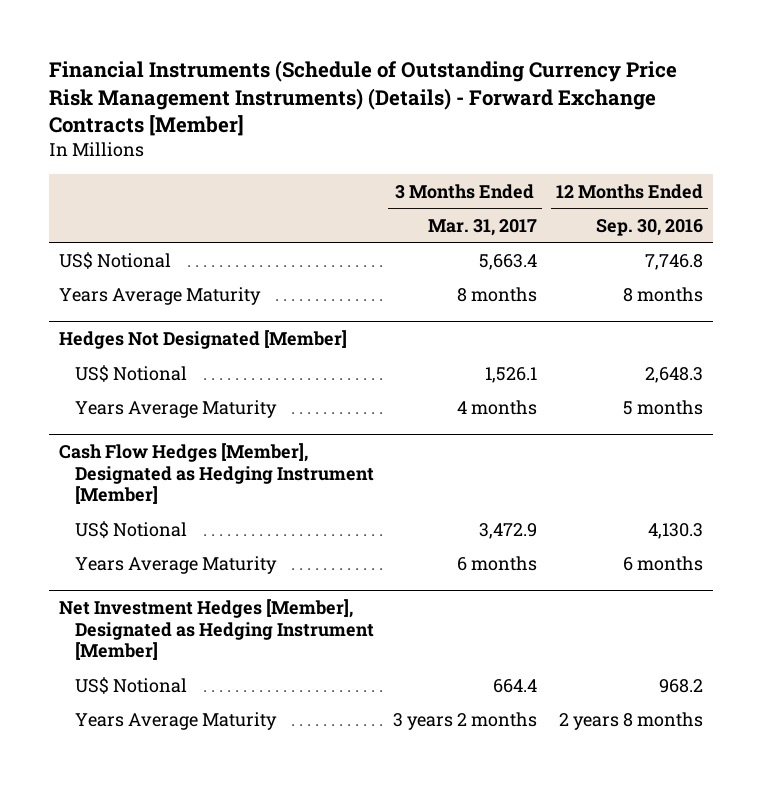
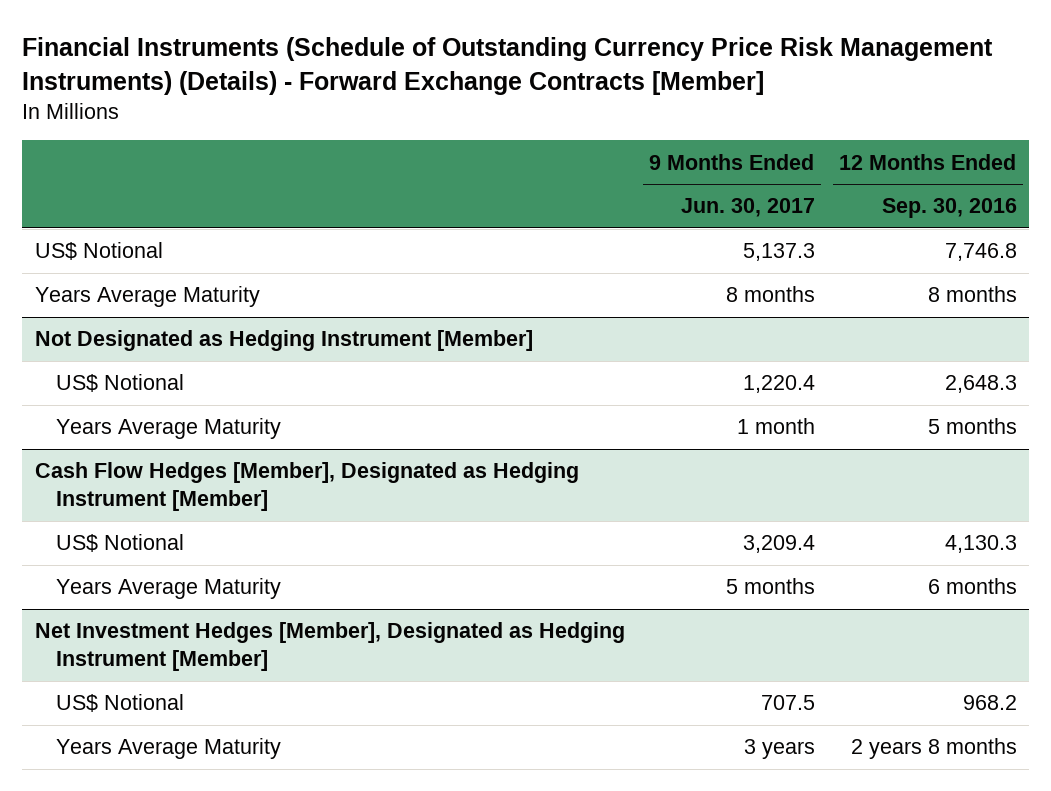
- | 3 Months Ended Mar. 31, 2017 | 12 Months Ended Sep. 30, 2016
+ | 9 Months Ended Jun. 30, 2017 | 12 Months Ended Sep. 30, 2016
- Hedges Not Designated [Member]
+ Not Designated as Hedging Instrument [Member]

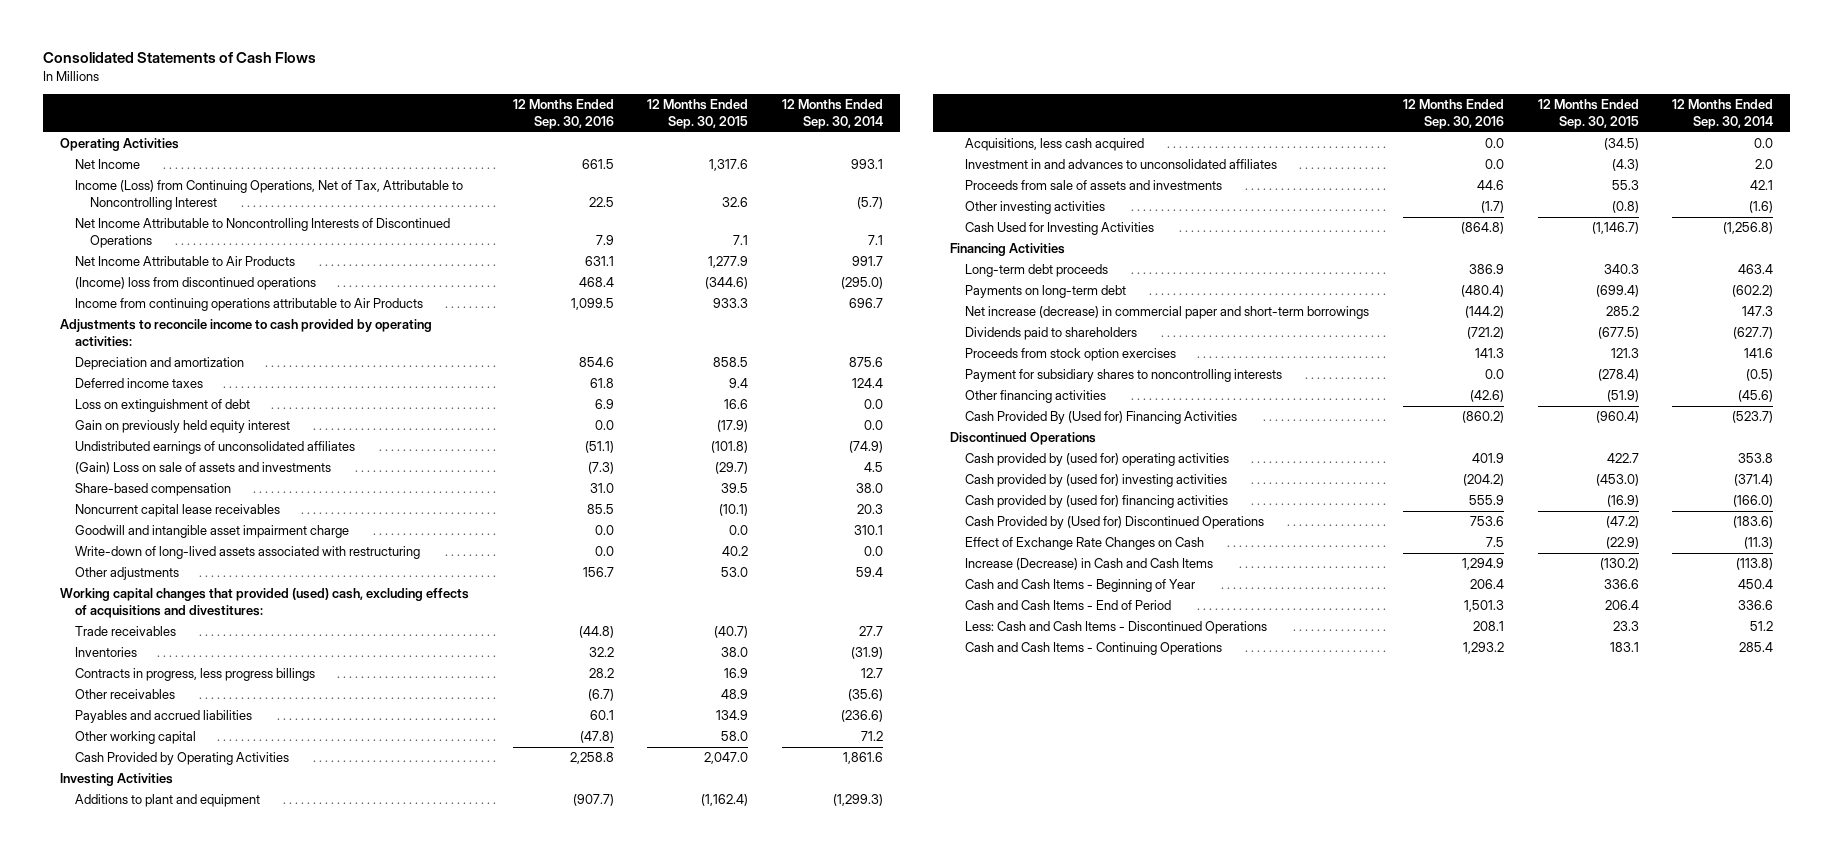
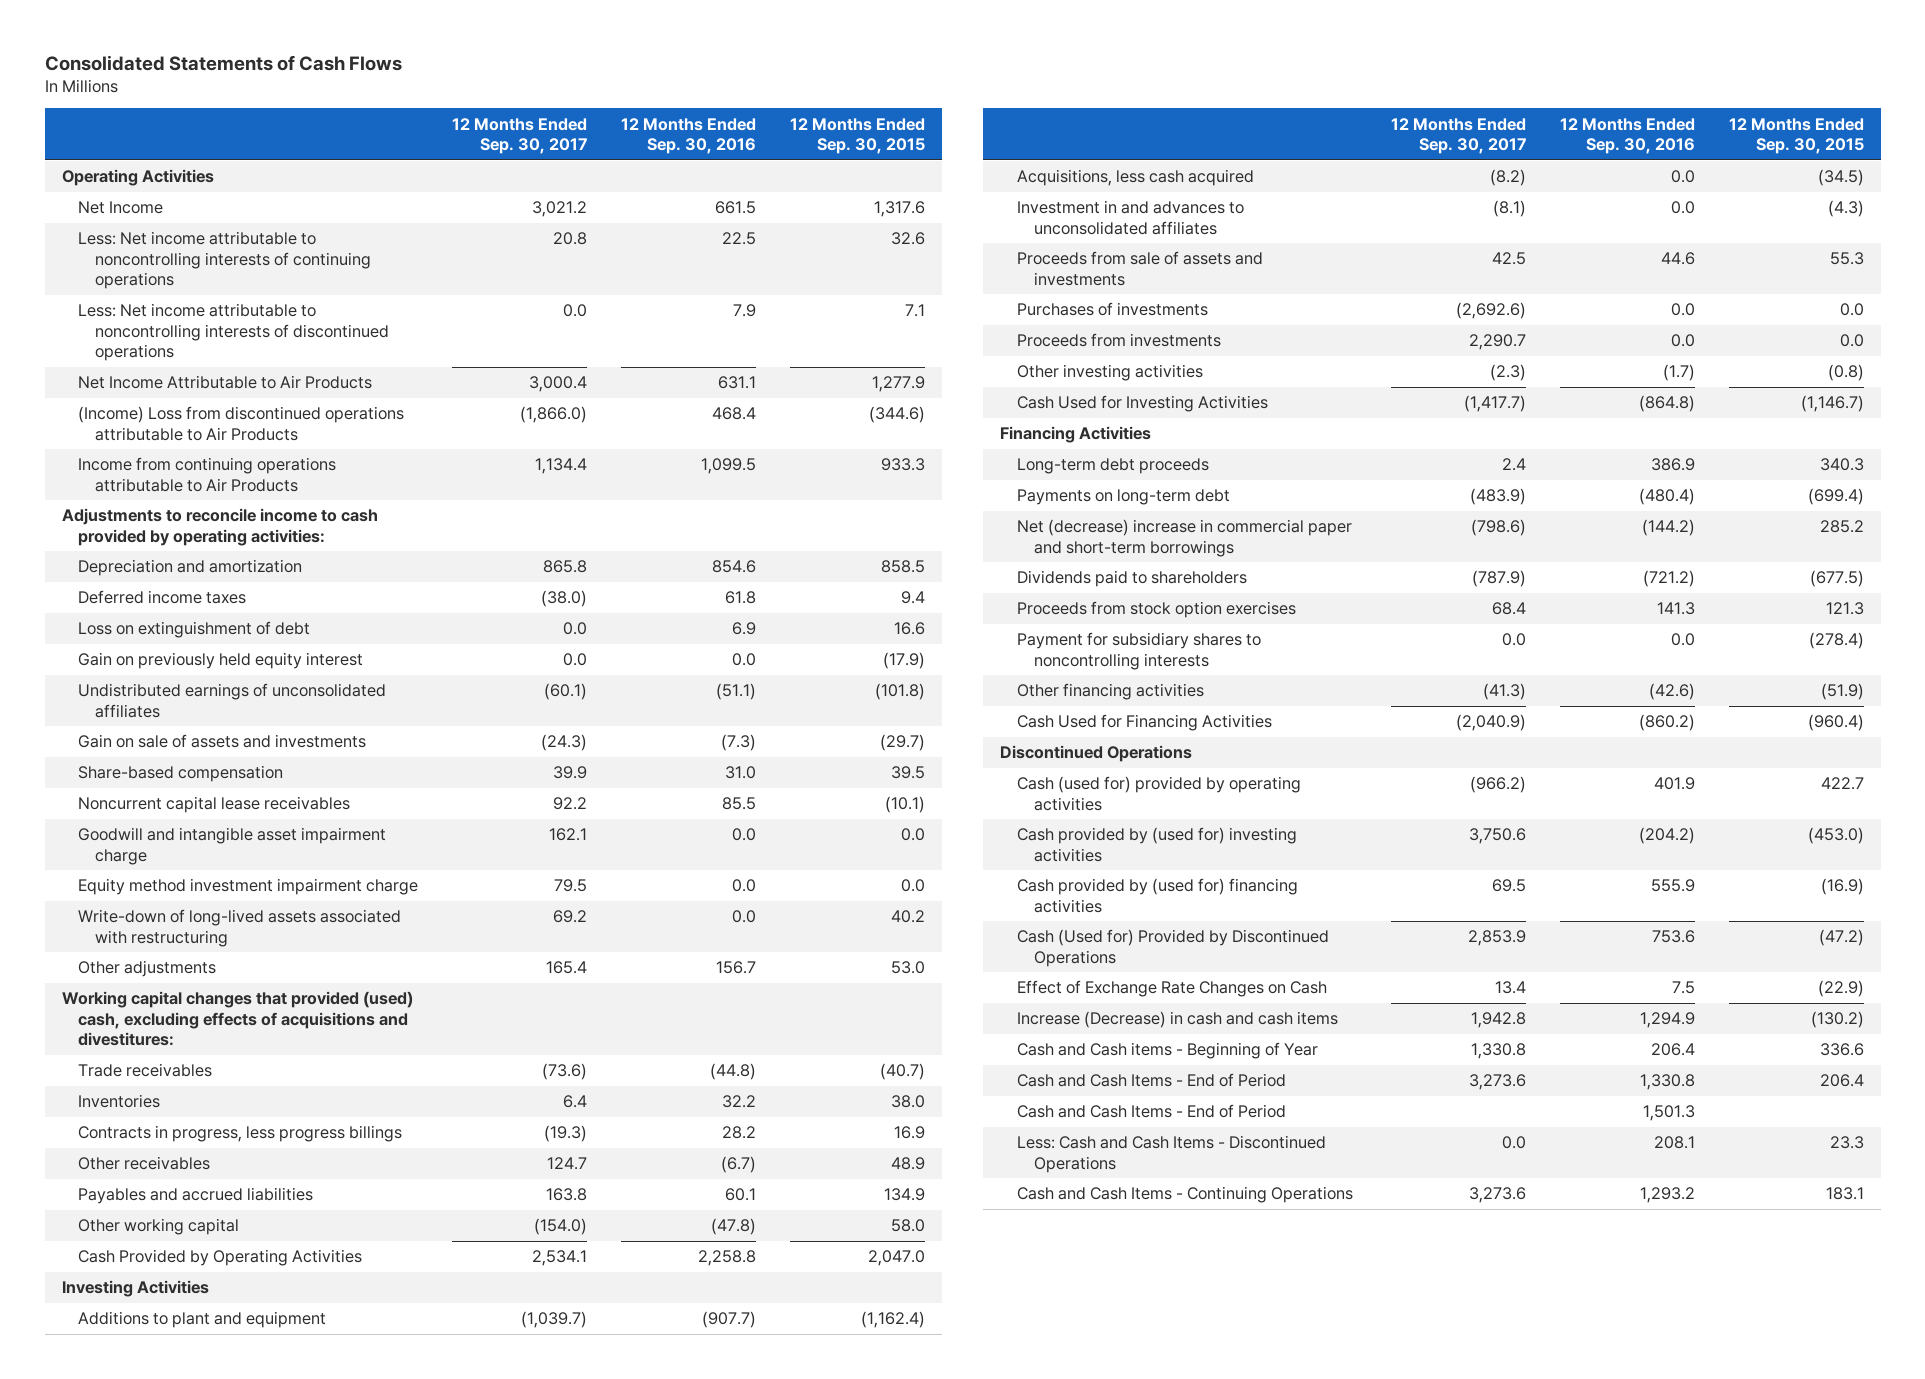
- | 12 Months Ended Sep. 30, 2016 | 12 Months Ended Sep. 30, 2015 | 12 Months Ended Sep. 30, 2014
+ | 12 Months Ended Sep. 30, 2017 | 12 Months Ended Sep. 30, 2016 | 12 Months Ended Sep. 30, 2015
- Income (Loss) from Continuing Operations, Net of Tax, Attributable to Noncontrolling Interest | 22.5 | 32.6 | (5.7)
- Net Income Attributable to Noncontrolling Interests of Discontinued Operations | 7.9 | 7.1 | 7.1
+ Less: Net income attributable to noncontrolling interests of continuing operations | 20.8 | 22.5 | 32.6
+ Less: Net income attributable to noncontrolling interests of discontinued operations | 0.0 | 7.9 | 7.1
- (Income) loss from discontinued operations | 468.4 | (344.6) | (295.0)
+ (Income) Loss from discontinued operations attributable to Air Products | (1,866.0) | 468.4 | (344.6)
- (Gain) Loss on sale of assets and investments | (7.3) | (29.7) | 4.5
+ Gain on sale of assets and investments | (24.3) | (7.3) | (29.7)
+ Equity method investment impairment charge | 79.5 | 0.0 | 0.0
+ Purchases of investments | (2,692.6) | 0.0 | 0.0
+ Proceeds from investments | 2,290.7 | 0.0 | 0.0
- Net increase (decrease) in commercial paper and short-term borrowings | (144.2) | 285.2 | 147.3
+ Net (decrease) increase in commercial paper and short-term borrowings | (798.6) | (144.2) | 285.2
- Cash Provided By (Used for) Financing Activities | (860.2) | (960.4) | (523.7)
+ Cash Used for Financing Activities | (2,040.9) | (860.2) | (960.4)
- Cash provided by (used for) operating activities | 401.9 | 422.7 | 353.8
+ Cash (used for) provided by operating activities | (966.2) | 401.9 | 422.7
- Cash Provided by (Used for) Discontinued Operations | 753.6 | (47.2) | (183.6)
+ Cash (Used for) Provided by Discontinued Operations | 2,853.9 | 753.6 | (47.2)
- Increase (Decrease) in Cash and Cash Items | 1,294.9 | (130.2) | (113.8)
- Cash and Cash Items - Beginning of Year | 206.4 | 336.6 | 450.4
- Cash and Cash Items - End of Period | 1,501.3 | 206.4 | 336.6
+ Increase (Decrease) in cash and cash items | 1,942.8 | 1,294.9 | (130.2)
+ Cash and Cash items - Beginning of Year | 1,330.8 | 206.4 | 336.6
+ Cash and Cash Items - End of Period | 3,273.6 | 1,330.8 | 206.4
+ Cash and Cash Items - End of Period | | 1,501.3 |

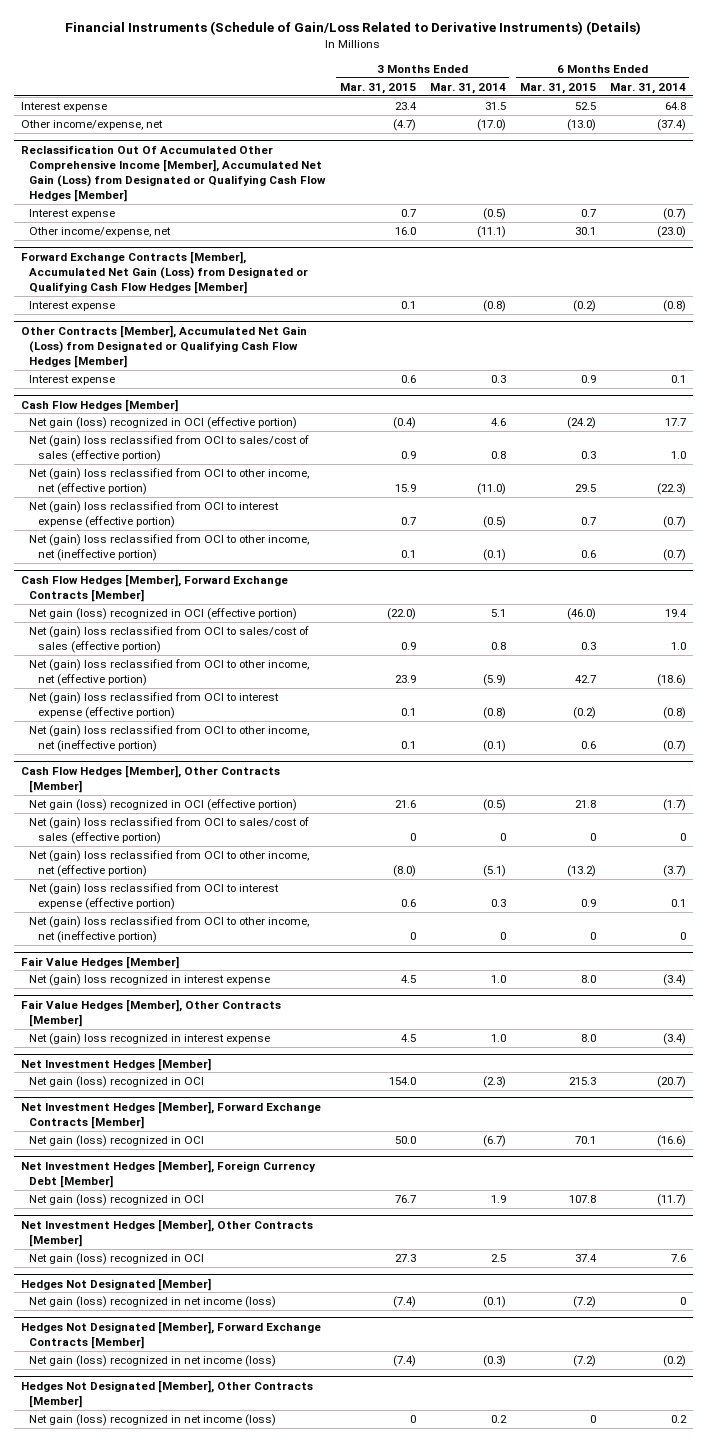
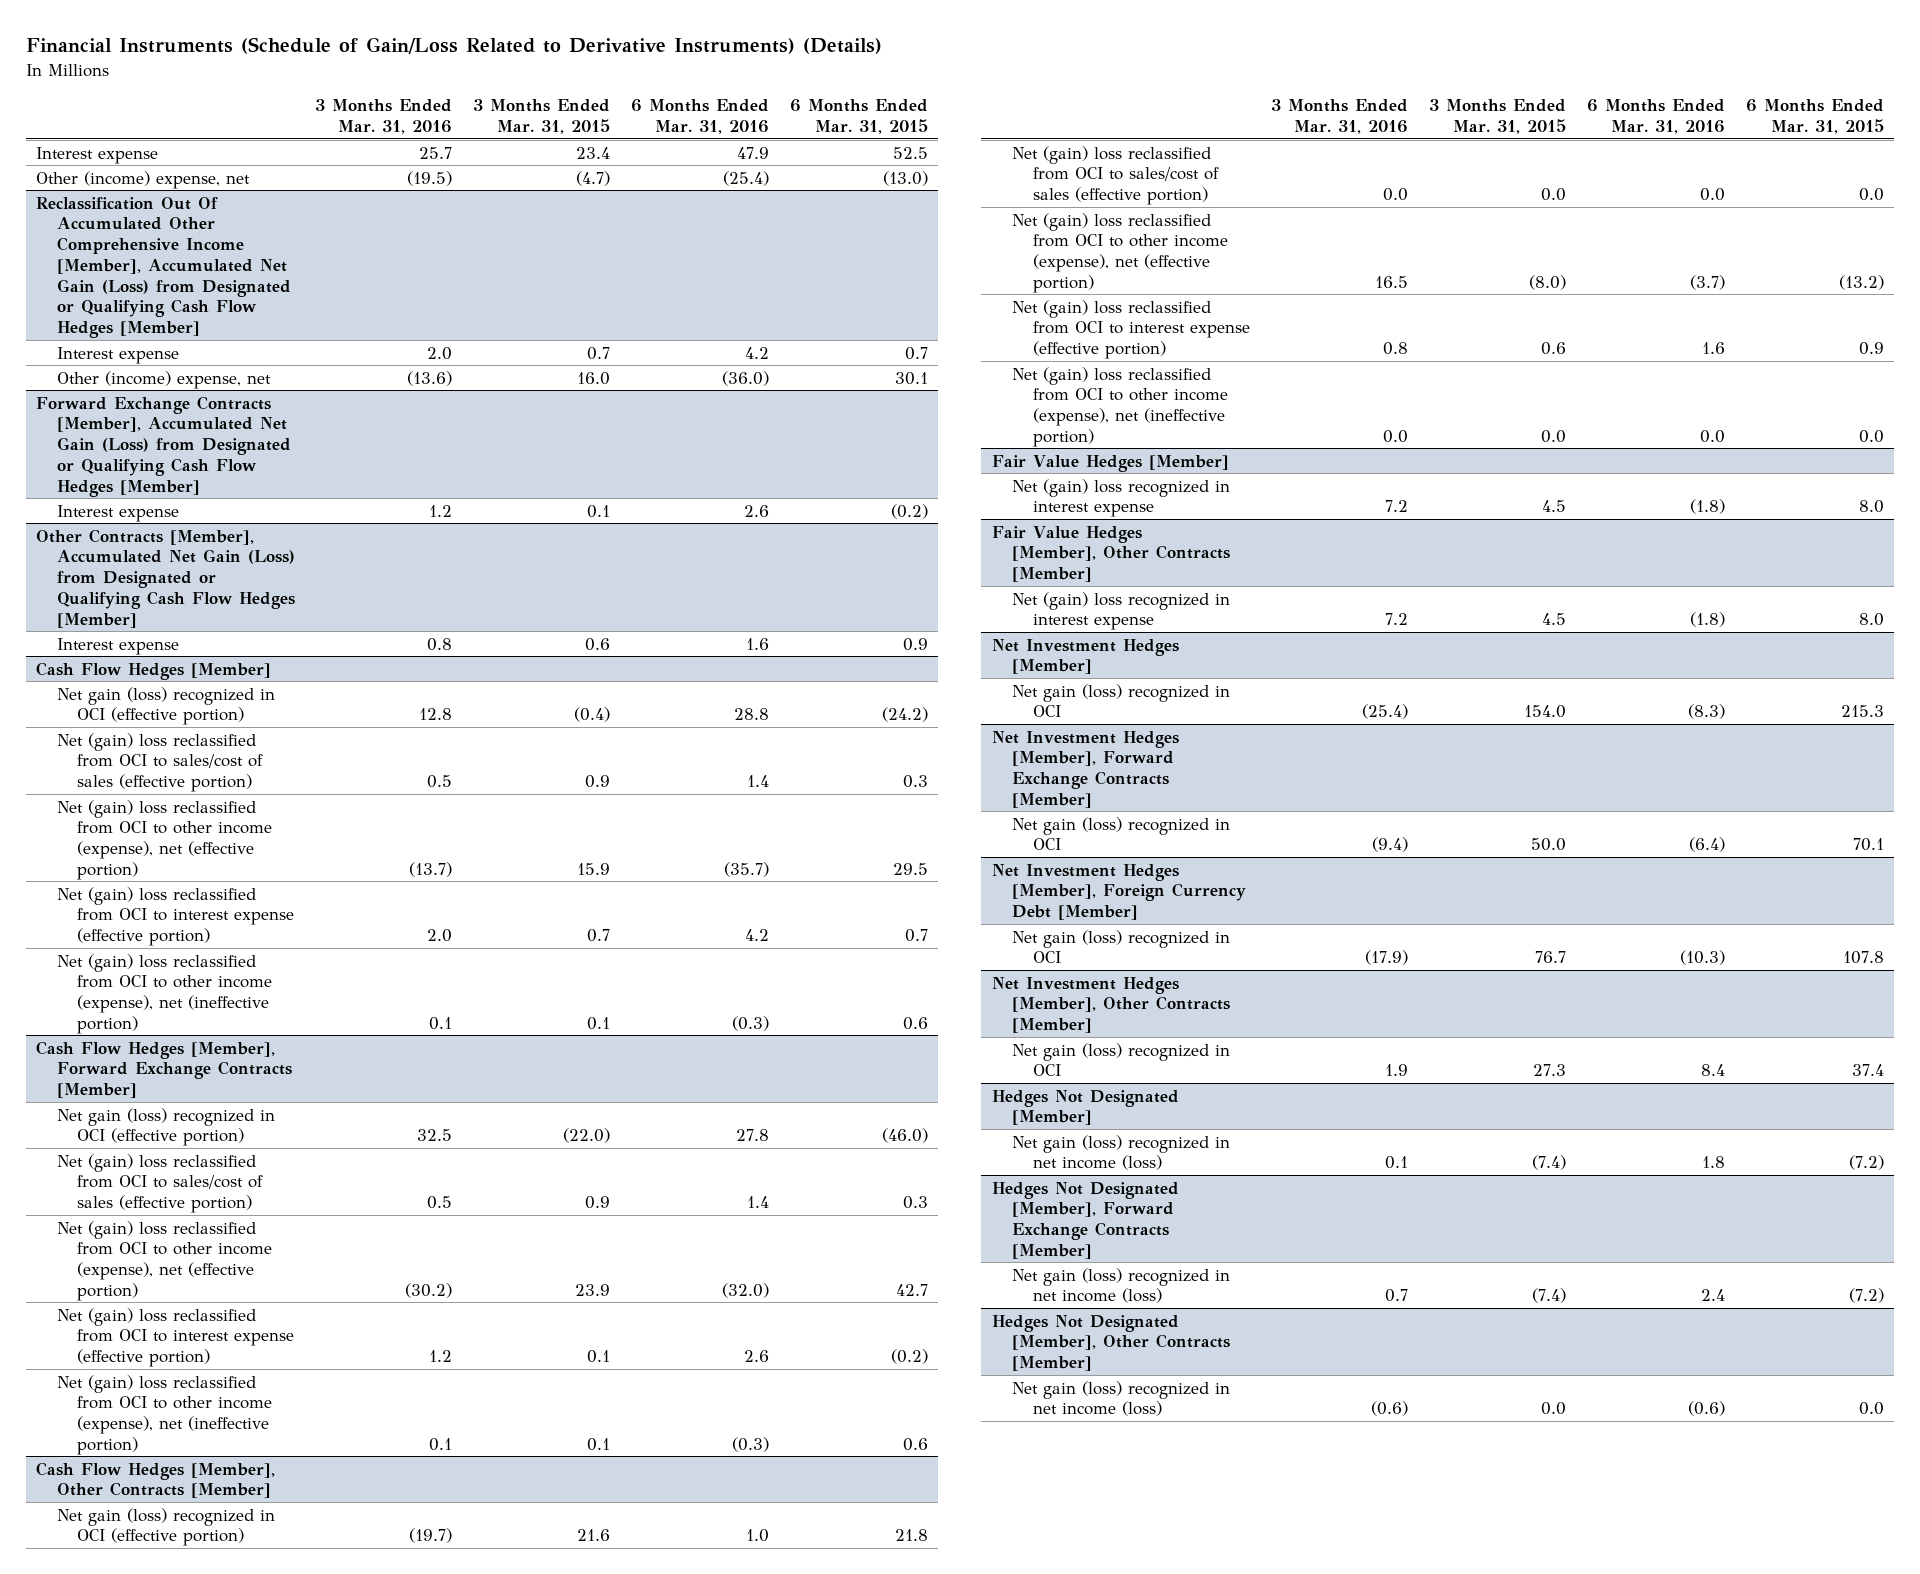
- | 3 Months Ended Mar. 31, 2015 | 3 Months Ended Mar. 31, 2014 | 6 Months Ended Mar. 31, 2015 | 6 Months Ended Mar. 31, 2014
+ | 3 Months Ended Mar. 31, 2016 | 3 Months Ended Mar. 31, 2015 | 6 Months Ended Mar. 31, 2016 | 6 Months Ended Mar. 31, 2015
- Other income/expense, net | (4.7) | (17.0) | (13.0) | (37.4)
+ Other (income) expense, net | (19.5) | (4.7) | (25.4) | (13.0)
@ Reclassification Out Of Accumulated Other Comprehensive Income [Member], Accumulated Net Gain (Loss) from Designated or Qualifying Cash Flow Hedges [Member]
- Other income/expense, net | 16.0 | (11.1) | 30.1 | (23.0)
+ Other (income) expense, net | (13.6) | 16.0 | (36.0) | 30.1
@ Cash Flow Hedges [Member]
- Net (gain) loss reclassified from OCI to other income, net (effective portion) | 15.9 | (11.0) | 29.5 | (22.3)
+ Net (gain) loss reclassified from OCI to other income (expense), net (effective portion) | (13.7) | 15.9 | (35.7) | 29.5
- Net (gain) loss reclassified from OCI to other income, net (ineffective portion) | 0.1 | (0.1) | 0.6 | (0.7)
+ Net (gain) loss reclassified from OCI to other income (expense), net (ineffective portion) | 0.1 | 0.1 | (0.3) | 0.6
@ Cash Flow Hedges [Member], Forward Exchange Contracts [Member]
- Net (gain) loss reclassified from OCI to other income, net (effective portion) | 23.9 | (5.9) | 42.7 | (18.6)
+ Net (gain) loss reclassified from OCI to other income (expense), net (effective portion) | (30.2) | 23.9 | (32.0) | 42.7
- Net (gain) loss reclassified from OCI to other income, net (ineffective portion) | 0.1 | (0.1) | 0.6 | (0.7)
+ Net (gain) loss reclassified from OCI to other income (expense), net (ineffective portion) | 0.1 | 0.1 | (0.3) | 0.6
@ Cash Flow Hedges [Member], Other Contracts [Member]
- Net (gain) loss reclassified from OCI to sales/cost of sales (effective portion) | 0 | 0 | 0 | 0
- Net (gain) loss reclassified from OCI to other income, net (effective portion) | (8.0) | (5.1) | (13.2) | (3.7)
+ Net (gain) loss reclassified from OCI to sales/cost of sales (effective portion) | 0.0 | 0.0 | 0.0 | 0.0
+ Net (gain) loss reclassified from OCI to other income (expense), net (effective portion) | 16.5 | (8.0) | (3.7) | (13.2)
- Net (gain) loss reclassified from OCI to other income, net (ineffective portion) | 0 | 0 | 0 | 0
+ Net (gain) loss reclassified from OCI to other income (expense), net (ineffective portion) | 0.0 | 0.0 | 0.0 | 0.0
@ Hedges Not Designated [Member], Other Contracts [Member]
- Net gain (loss) recognized in net income (loss) | 0 | 0.2 | 0 | 0.2
+ Net gain (loss) recognized in net income (loss) | (0.6) | 0.0 | (0.6) | 0.0

